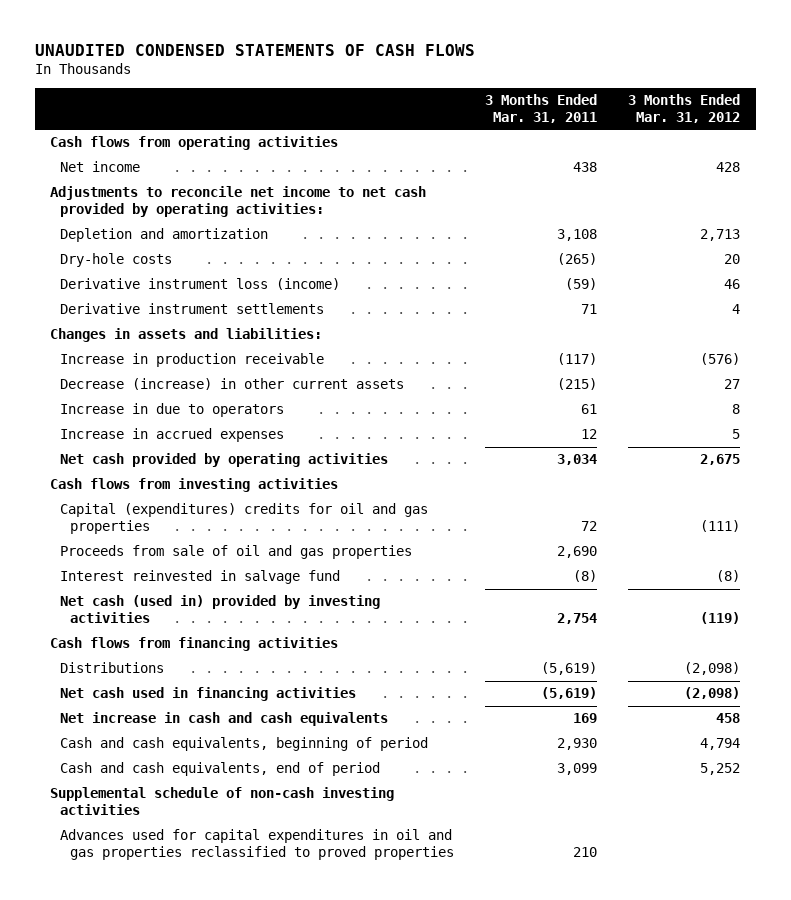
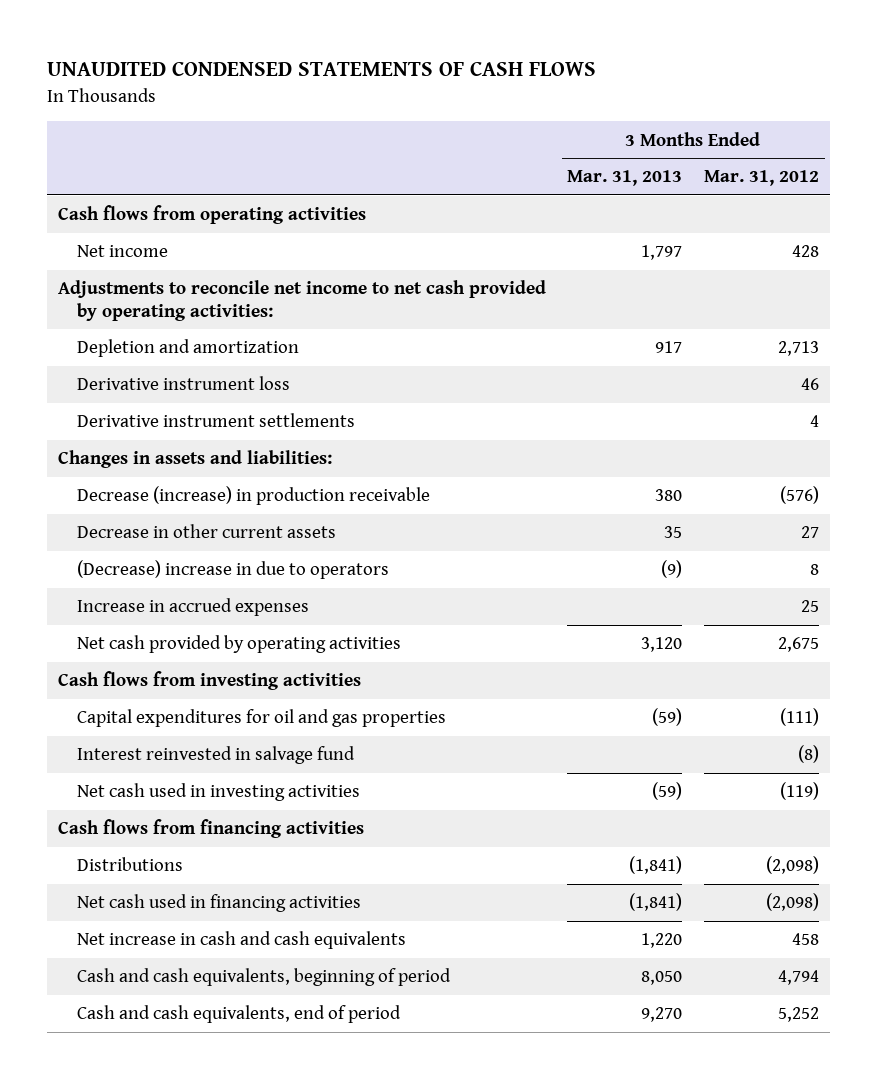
- | 3 Months Ended Mar. 31, 2011 | 3 Months Ended Mar. 31, 2012
+ | 3 Months Ended Mar. 31, 2013 | 3 Months Ended Mar. 31, 2012
- Dry-hole costs | (265) | 20
- Derivative instrument loss (income) | (59) | 46
+ Derivative instrument loss | | 46
- Increase in production receivable | (117) | (576)
- Decrease (increase) in other current assets | (215) | 27
- Increase in due to operators | 61 | 8
- Increase in accrued expenses | 12 | 5
+ Decrease (increase) in production receivable | 380 | (576)
+ Decrease in other current assets | 35 | 27
+ (Decrease) increase in due to operators | (9) | 8
+ Increase in accrued expenses | | 25
- Capital (expenditures) credits for oil and gas properties | 72 | (111)
- Proceeds from sale of oil and gas properties | 2,690 |
+ Capital expenditures for oil and gas properties | (59) | (111)
- Net cash (used in) provided by investing activities | 2,754 | (119)
+ Net cash used in investing activities | (59) | (119)
- Supplemental schedule of non-cash investing activities
- Advances used for capital expenditures in oil and gas properties reclassified to proved properties | 210 |

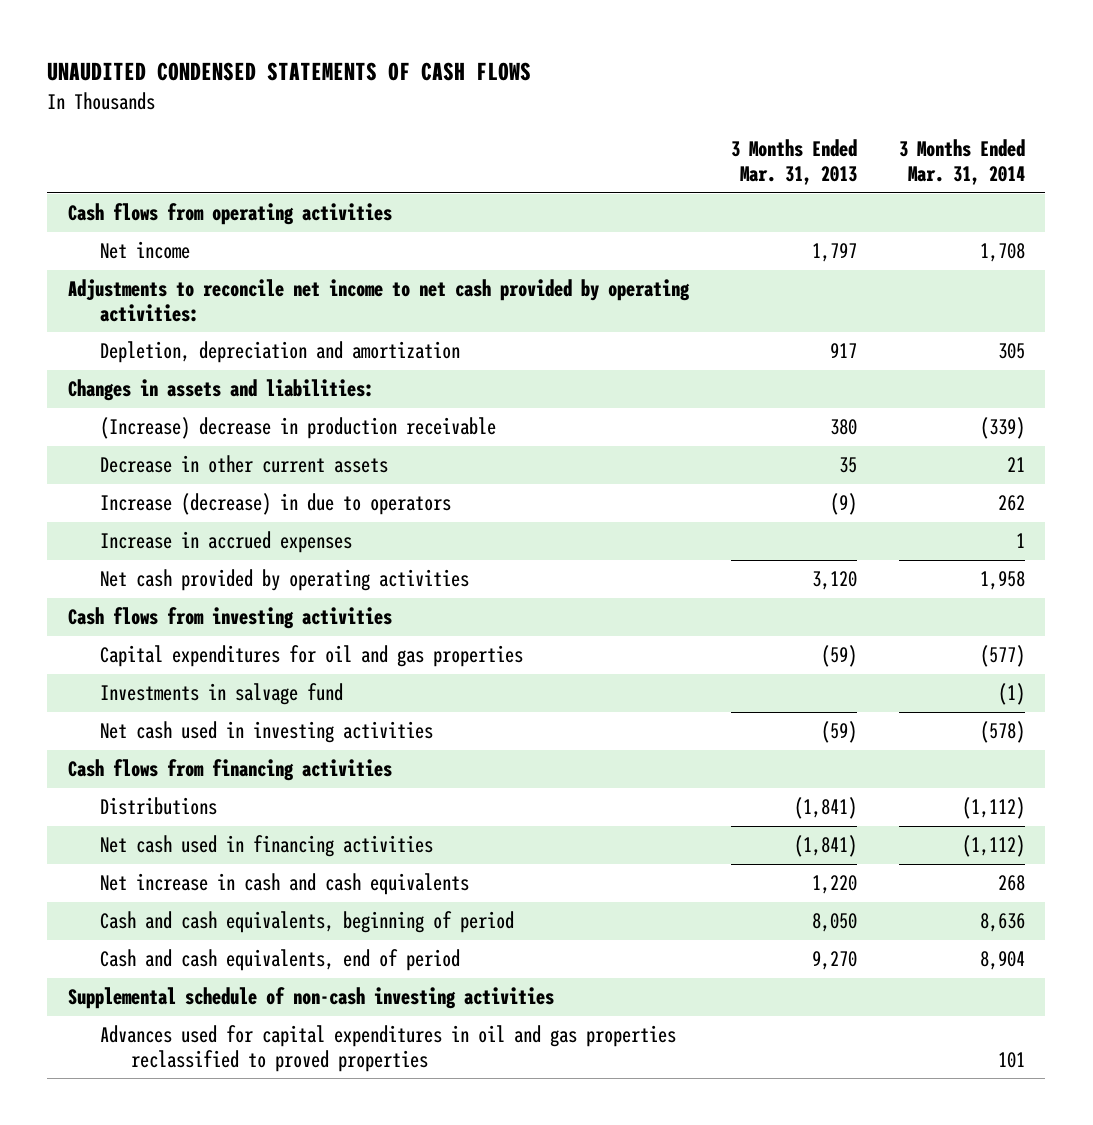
- | 3 Months Ended Mar. 31, 2013 | 3 Months Ended Mar. 31, 2012
+ | 3 Months Ended Mar. 31, 2013 | 3 Months Ended Mar. 31, 2014
- Depletion and amortization | 917 | 2,713
- Derivative instrument loss | | 46
- Derivative instrument settlements | | 4
+ Depletion, depreciation and amortization | 917 | 305
- Decrease (increase) in production receivable | 380 | (576)
+ (Increase) decrease in production receivable | 380 | (339)
- (Decrease) increase in due to operators | (9) | 8
+ Increase (decrease) in due to operators | (9) | 262
- Interest reinvested in salvage fund | | (8)
+ Investments in salvage fund | | (1)
+ Supplemental schedule of non-cash investing activities
+ Advances used for capital expenditures in oil and gas properties reclassified to proved properties | | 101

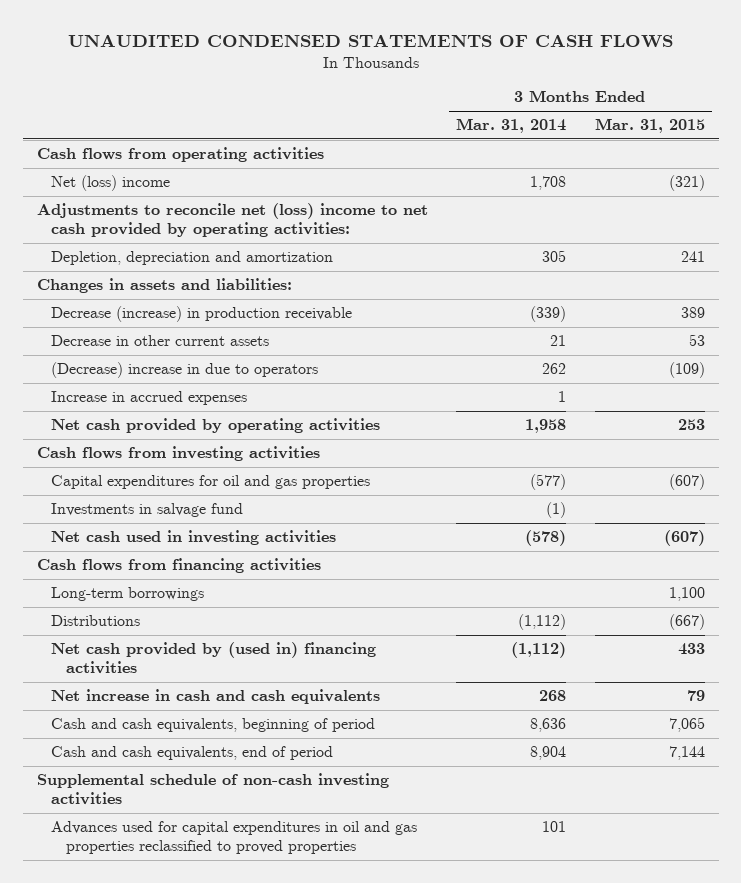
- | 3 Months Ended Mar. 31, 2013 | 3 Months Ended Mar. 31, 2014
+ | 3 Months Ended Mar. 31, 2014 | 3 Months Ended Mar. 31, 2015
- Net income | 1,797 | 1,708
- Adjustments to reconcile net income to net cash provided by operating activities:
+ Net (loss) income | 1,708 | (321)
+ Adjustments to reconcile net (loss) income to net cash provided by operating activities:
- (Increase) decrease in production receivable | 380 | (339)
+ Decrease (increase) in production receivable | (339) | 389
- Increase (decrease) in due to operators | (9) | 262
+ (Decrease) increase in due to operators | 262 | (109)
+ Long-term borrowings | | 1,100
- Net cash used in financing activities | (1,841) | (1,112)
+ Net cash provided by (used in) financing activities | (1,112) | 433

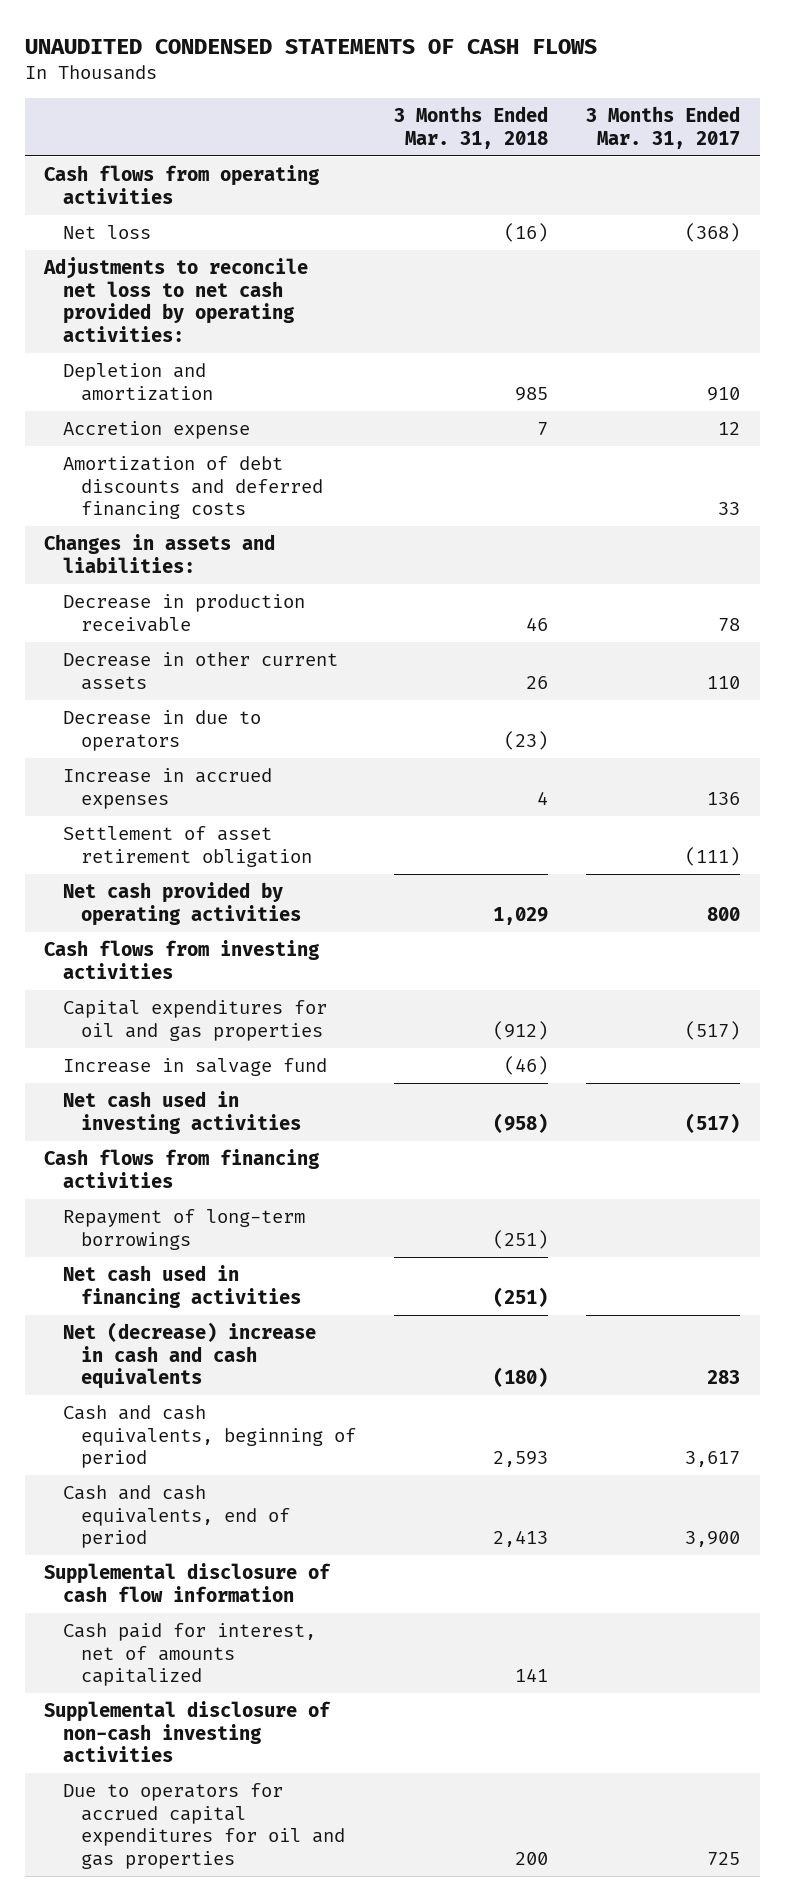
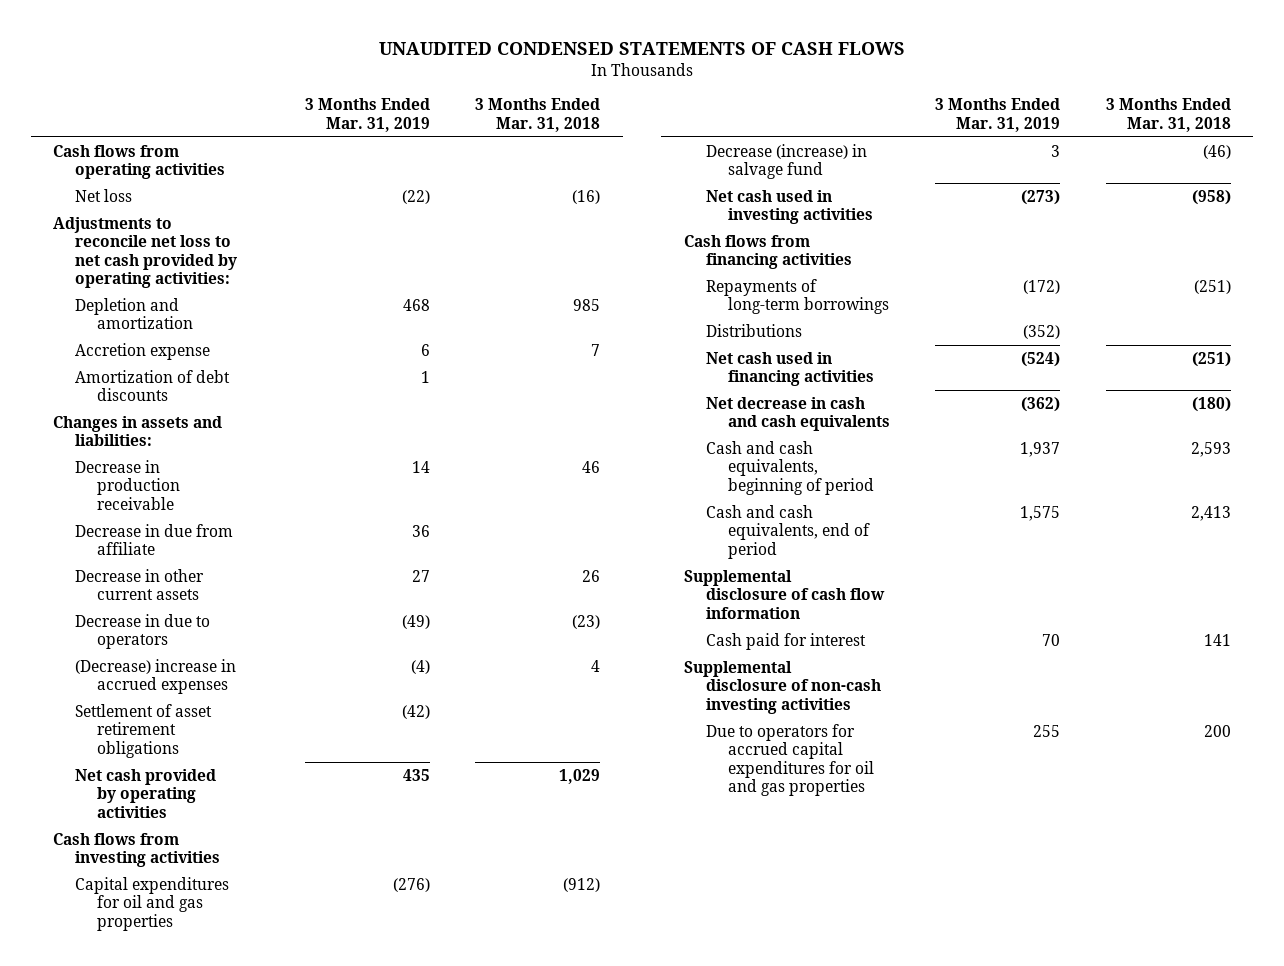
- | 3 Months Ended Mar. 31, 2018 | 3 Months Ended Mar. 31, 2017
+ | 3 Months Ended Mar. 31, 2019 | 3 Months Ended Mar. 31, 2018
- Amortization of debt discounts and deferred financing costs | | 33
+ Amortization of debt discounts | 1 |
+ Decrease in due from affiliate | 36 |
- Increase in accrued expenses | 4 | 136
- Settlement of asset retirement obligation | | (111)
+ (Decrease) increase in accrued expenses | (4) | 4
+ Settlement of asset retirement obligations | (42) |
- Increase in salvage fund | (46) |
+ Decrease (increase) in salvage fund | 3 | (46)
- Repayment of long-term borrowings | (251) |
+ Repayments of long-term borrowings | (172) | (251)
+ Distributions | (352) |
- Net (decrease) increase in cash and cash equivalents | (180) | 283
+ Net decrease in cash and cash equivalents | (362) | (180)
- Cash paid for interest, net of amounts capitalized | 141 |
+ Cash paid for interest | 70 | 141

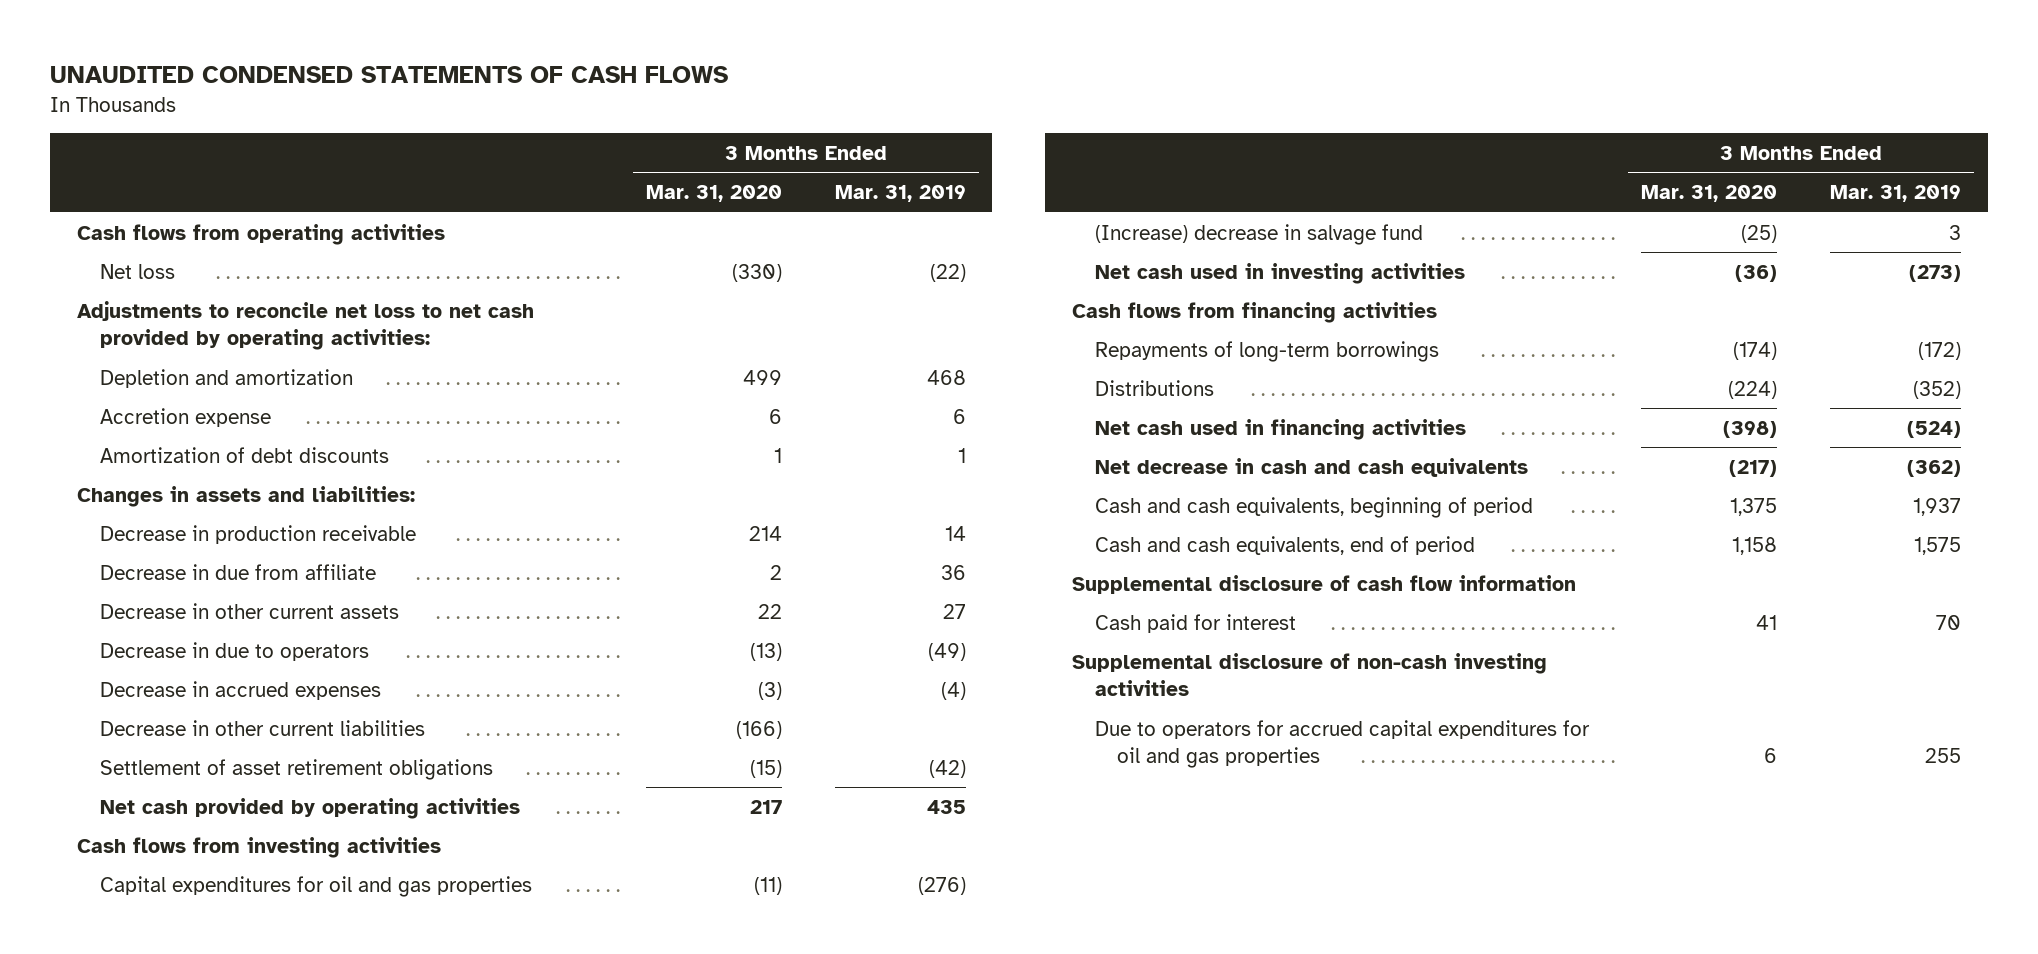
- | 3 Months Ended Mar. 31, 2019 | 3 Months Ended Mar. 31, 2018
+ | 3 Months Ended Mar. 31, 2020 | 3 Months Ended Mar. 31, 2019
- (Decrease) increase in accrued expenses | (4) | 4
+ Decrease in accrued expenses | (3) | (4)
+ Decrease in other current liabilities | (166) |
- Decrease (increase) in salvage fund | 3 | (46)
+ (Increase) decrease in salvage fund | (25) | 3

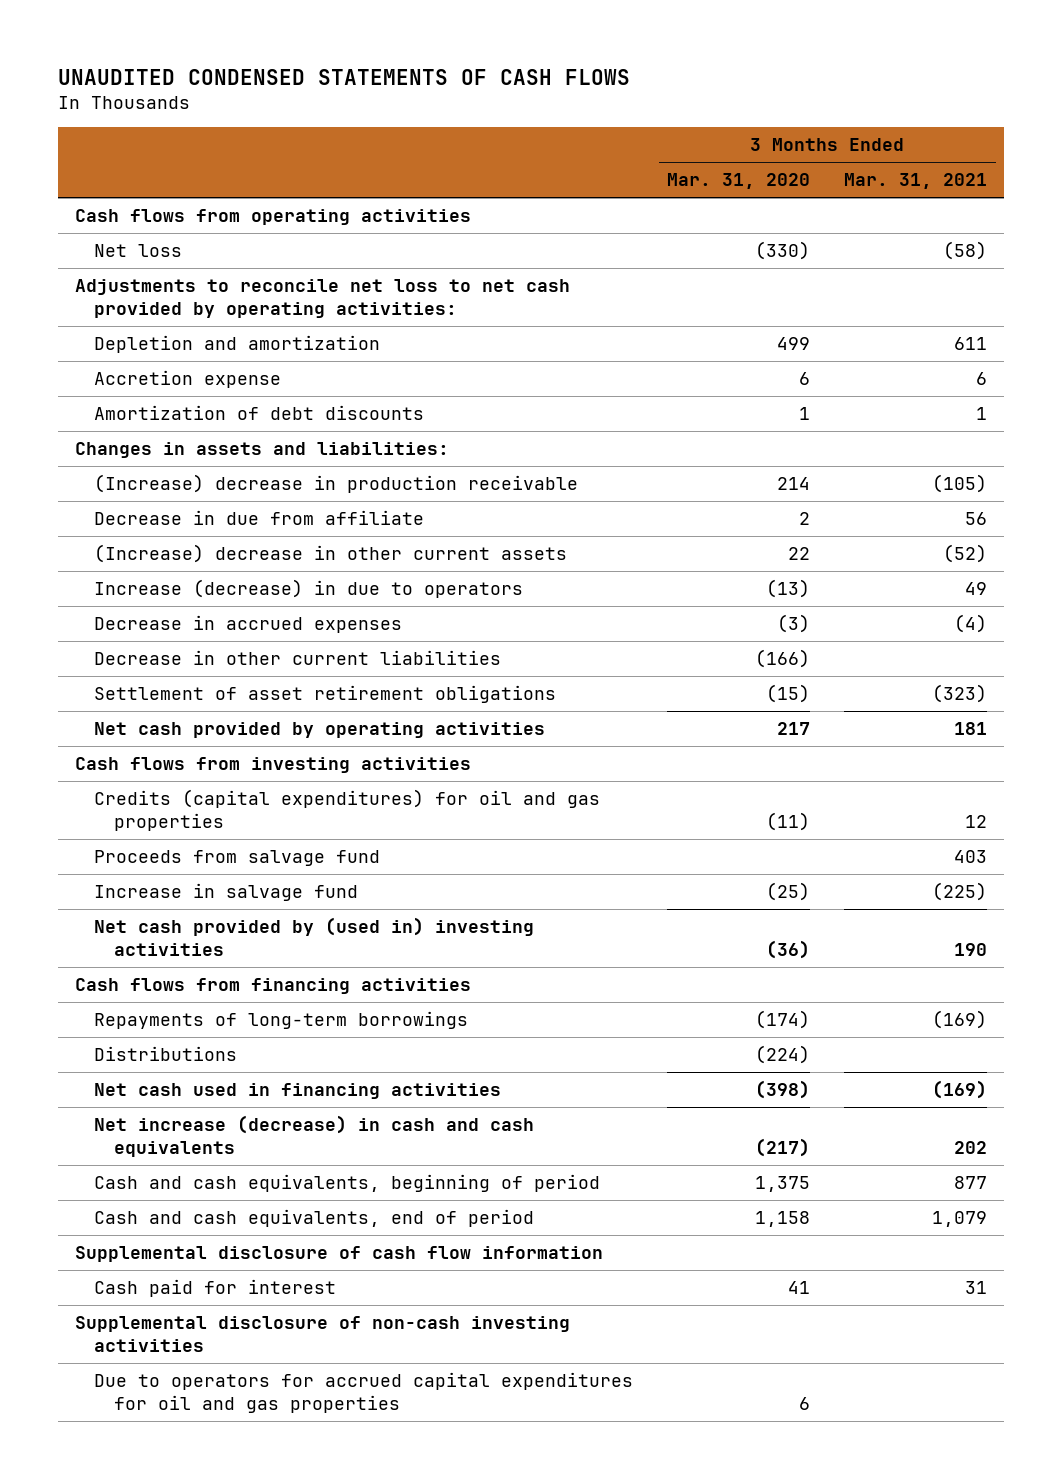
- | 3 Months Ended Mar. 31, 2020 | 3 Months Ended Mar. 31, 2019
+ | 3 Months Ended Mar. 31, 2020 | 3 Months Ended Mar. 31, 2021
- Decrease in production receivable | 214 | 14
+ (Increase) decrease in production receivable | 214 | (105)
- Decrease in other current assets | 22 | 27
- Decrease in due to operators | (13) | (49)
+ (Increase) decrease in other current assets | 22 | (52)
+ Increase (decrease) in due to operators | (13) | 49
- Capital expenditures for oil and gas properties | (11) | (276)
- (Increase) decrease in salvage fund | (25) | 3
- Net cash used in investing activities | (36) | (273)
+ Credits (capital expenditures) for oil and gas properties | (11) | 12
+ Proceeds from salvage fund | | 403
+ Increase in salvage fund | (25) | (225)
+ Net cash provided by (used in) investing activities | (36) | 190
- Net decrease in cash and cash equivalents | (217) | (362)
+ Net increase (decrease) in cash and cash equivalents | (217) | 202

